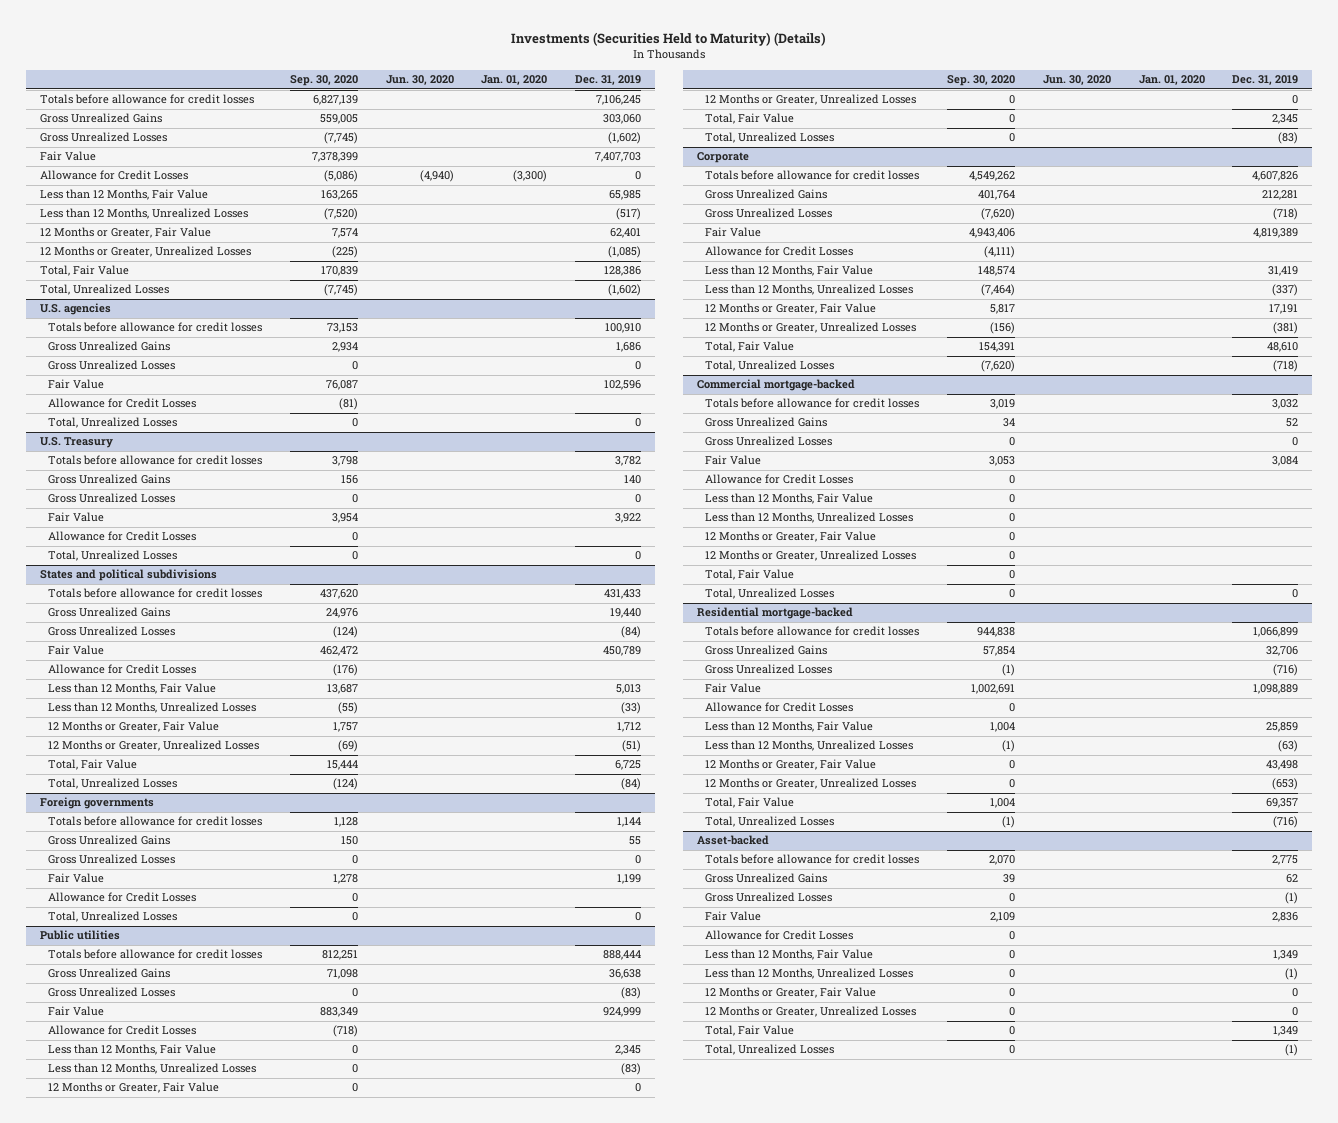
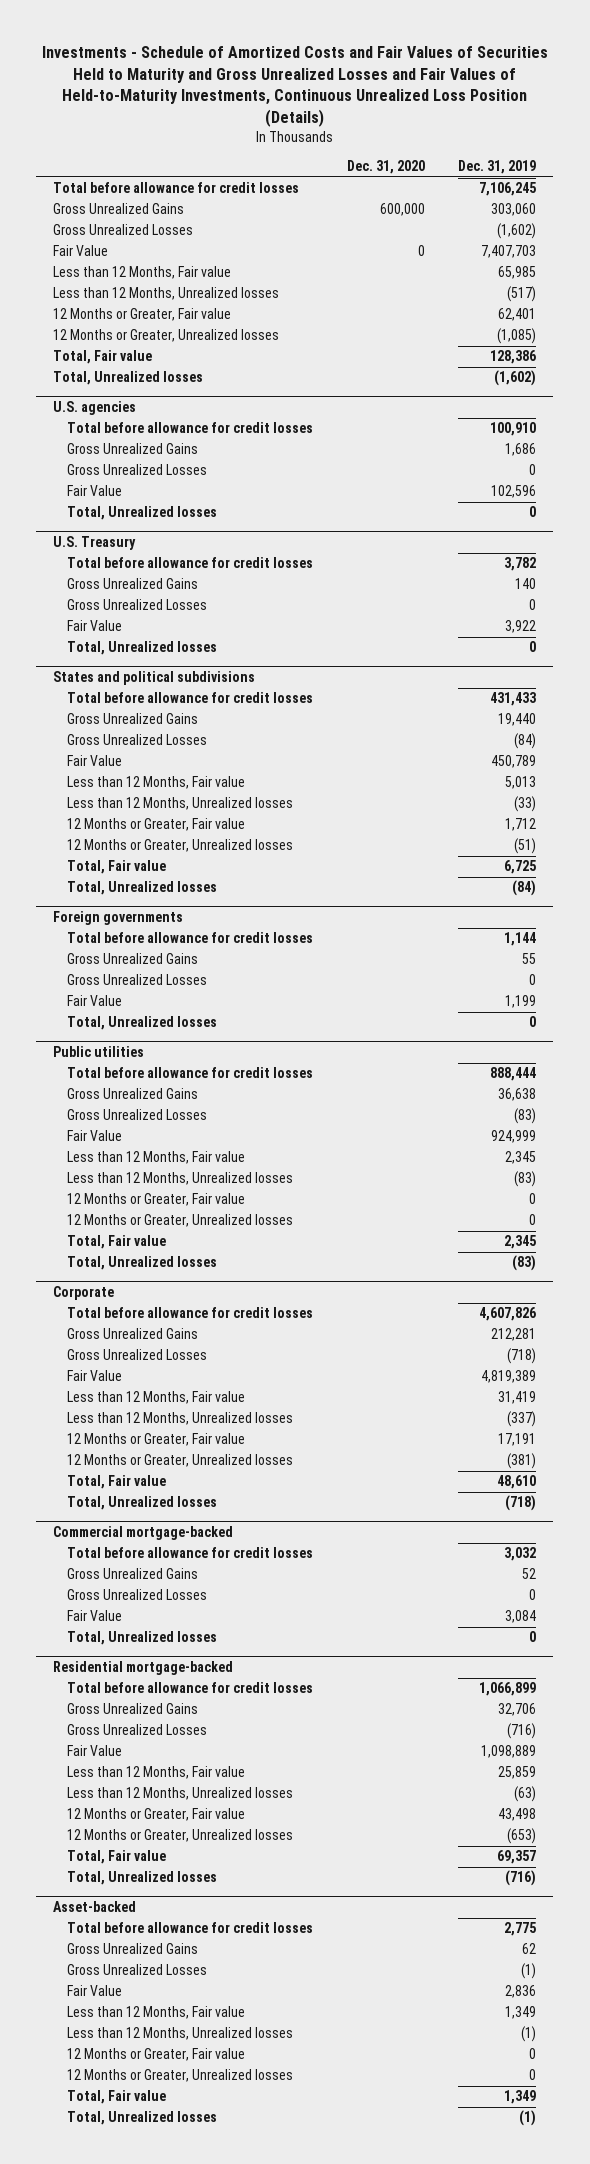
- Investments (Securities Held to Maturity) (Details)
+ Investments - Schedule of Amortized Costs and Fair Values of Securities Held to Maturity and Gross Unrealized Losses and Fair Values of Held-to-Maturity Investments, Continuous Unrealized Loss Position (Details)
- | Sep. 30, 2020 | Jun. 30, 2020 | Jan. 01, 2020 | Dec. 31, 2019
+ | Dec. 31, 2020 | Dec. 31, 2019
- Totals before allowance for credit losses | 6,827,139 | | | 7,106,245
+ Total before allowance for credit losses | | 7,106,245
- Allowance for Credit Losses | (5,086) | (4,940) | (3,300) | 0
- Less than 12 Months, Fair Value | 163,265 | | | 65,985
- Less than 12 Months, Unrealized Losses | (7,520) | | | (517)
- 12 Months or Greater, Fair Value | 7,574 | | | 62,401
- 12 Months or Greater, Unrealized Losses | (225) | | | (1,085)
- Total, Fair Value | 170,839 | | | 128,386
- Total, Unrealized Losses | (7,745) | | | (1,602)
+ Less than 12 Months, Fair value | | 65,985
+ Less than 12 Months, Unrealized losses | | (517)
+ 12 Months or Greater, Fair value | | 62,401
+ 12 Months or Greater, Unrealized losses | | (1,085)
+ Total, Fair value | | 128,386
+ Total, Unrealized losses | | (1,602)
@ U.S. agencies
- Totals before allowance for credit losses | 73,153 | | | 100,910
+ Total before allowance for credit losses | | 100,910
- Allowance for Credit Losses | (81) | | |
- Total, Unrealized Losses | 0 | | | 0
+ Total, Unrealized losses | | 0
@ U.S. Treasury
- Totals before allowance for credit losses | 3,798 | | | 3,782
+ Total before allowance for credit losses | | 3,782
- Allowance for Credit Losses | 0 | | |
- Total, Unrealized Losses | 0 | | | 0
+ Total, Unrealized losses | | 0
@ States and political subdivisions
- Totals before allowance for credit losses | 437,620 | | | 431,433
+ Total before allowance for credit losses | | 431,433
- Allowance for Credit Losses | (176) | | |
- Less than 12 Months, Fair Value | 13,687 | | | 5,013
- Less than 12 Months, Unrealized Losses | (55) | | | (33)
- 12 Months or Greater, Fair Value | 1,757 | | | 1,712
- 12 Months or Greater, Unrealized Losses | (69) | | | (51)
- Total, Fair Value | 15,444 | | | 6,725
- Total, Unrealized Losses | (124) | | | (84)
+ Less than 12 Months, Fair value | | 5,013
+ Less than 12 Months, Unrealized losses | | (33)
+ 12 Months or Greater, Fair value | | 1,712
+ 12 Months or Greater, Unrealized losses | | (51)
+ Total, Fair value | | 6,725
+ Total, Unrealized losses | | (84)
@ Foreign governments
- Totals before allowance for credit losses | 1,128 | | | 1,144
+ Total before allowance for credit losses | | 1,144
- Allowance for Credit Losses | 0 | | |
- Total, Unrealized Losses | 0 | | | 0
+ Total, Unrealized losses | | 0
@ Public utilities
- Totals before allowance for credit losses | 812,251 | | | 888,444
+ Total before allowance for credit losses | | 888,444
- Allowance for Credit Losses | (718) | | |
- Less than 12 Months, Fair Value | 0 | | | 2,345
- Less than 12 Months, Unrealized Losses | 0 | | | (83)
- 12 Months or Greater, Fair Value | 0 | | | 0
- 12 Months or Greater, Unrealized Losses | 0 | | | 0
- Total, Fair Value | 0 | | | 2,345
- Total, Unrealized Losses | 0 | | | (83)
+ Less than 12 Months, Fair value | | 2,345
+ Less than 12 Months, Unrealized losses | | (83)
+ 12 Months or Greater, Fair value | | 0
+ 12 Months or Greater, Unrealized losses | | 0
+ Total, Fair value | | 2,345
+ Total, Unrealized losses | | (83)
@ Corporate
- Totals before allowance for credit losses | 4,549,262 | | | 4,607,826
+ Total before allowance for credit losses | | 4,607,826
- Allowance for Credit Losses | (4,111) | | |
- Less than 12 Months, Fair Value | 148,574 | | | 31,419
- Less than 12 Months, Unrealized Losses | (7,464) | | | (337)
- 12 Months or Greater, Fair Value | 5,817 | | | 17,191
- 12 Months or Greater, Unrealized Losses | (156) | | | (381)
- Total, Fair Value | 154,391 | | | 48,610
- Total, Unrealized Losses | (7,620) | | | (718)
+ Less than 12 Months, Fair value | | 31,419
+ Less than 12 Months, Unrealized losses | | (337)
+ 12 Months or Greater, Fair value | | 17,191
+ 12 Months or Greater, Unrealized losses | | (381)
+ Total, Fair value | | 48,610
+ Total, Unrealized losses | | (718)
@ Commercial mortgage-backed
- Totals before allowance for credit losses | 3,019 | | | 3,032
+ Total before allowance for credit losses | | 3,032
- Allowance for Credit Losses | 0 | | |
- Less than 12 Months, Fair Value | 0 | | |
- Less than 12 Months, Unrealized Losses | 0 | | |
- 12 Months or Greater, Fair Value | 0 | | |
- 12 Months or Greater, Unrealized Losses | 0 | | |
- Total, Fair Value | 0 | | |
- Total, Unrealized Losses | 0 | | | 0
+ Total, Unrealized losses | | 0
@ Residential mortgage-backed
- Totals before allowance for credit losses | 944,838 | | | 1,066,899
+ Total before allowance for credit losses | | 1,066,899
- Allowance for Credit Losses | 0 | | |
- Less than 12 Months, Fair Value | 1,004 | | | 25,859
- Less than 12 Months, Unrealized Losses | (1) | | | (63)
- 12 Months or Greater, Fair Value | 0 | | | 43,498
- 12 Months or Greater, Unrealized Losses | 0 | | | (653)
- Total, Fair Value | 1,004 | | | 69,357
- Total, Unrealized Losses | (1) | | | (716)
+ Less than 12 Months, Fair value | | 25,859
+ Less than 12 Months, Unrealized losses | | (63)
+ 12 Months or Greater, Fair value | | 43,498
+ 12 Months or Greater, Unrealized losses | | (653)
+ Total, Fair value | | 69,357
+ Total, Unrealized losses | | (716)
@ Asset-backed
- Totals before allowance for credit losses | 2,070 | | | 2,775
+ Total before allowance for credit losses | | 2,775
- Allowance for Credit Losses | 0 | | |
- Less than 12 Months, Fair Value | 0 | | | 1,349
- Less than 12 Months, Unrealized Losses | 0 | | | (1)
- 12 Months or Greater, Fair Value | 0 | | | 0
- 12 Months or Greater, Unrealized Losses | 0 | | | 0
- Total, Fair Value | 0 | | | 1,349
- Total, Unrealized Losses | 0 | | | (1)
+ Less than 12 Months, Fair value | | 1,349
+ Less than 12 Months, Unrealized losses | | (1)
+ 12 Months or Greater, Fair value | | 0
+ 12 Months or Greater, Unrealized losses | | 0
+ Total, Fair value | | 1,349
+ Total, Unrealized losses | | (1)

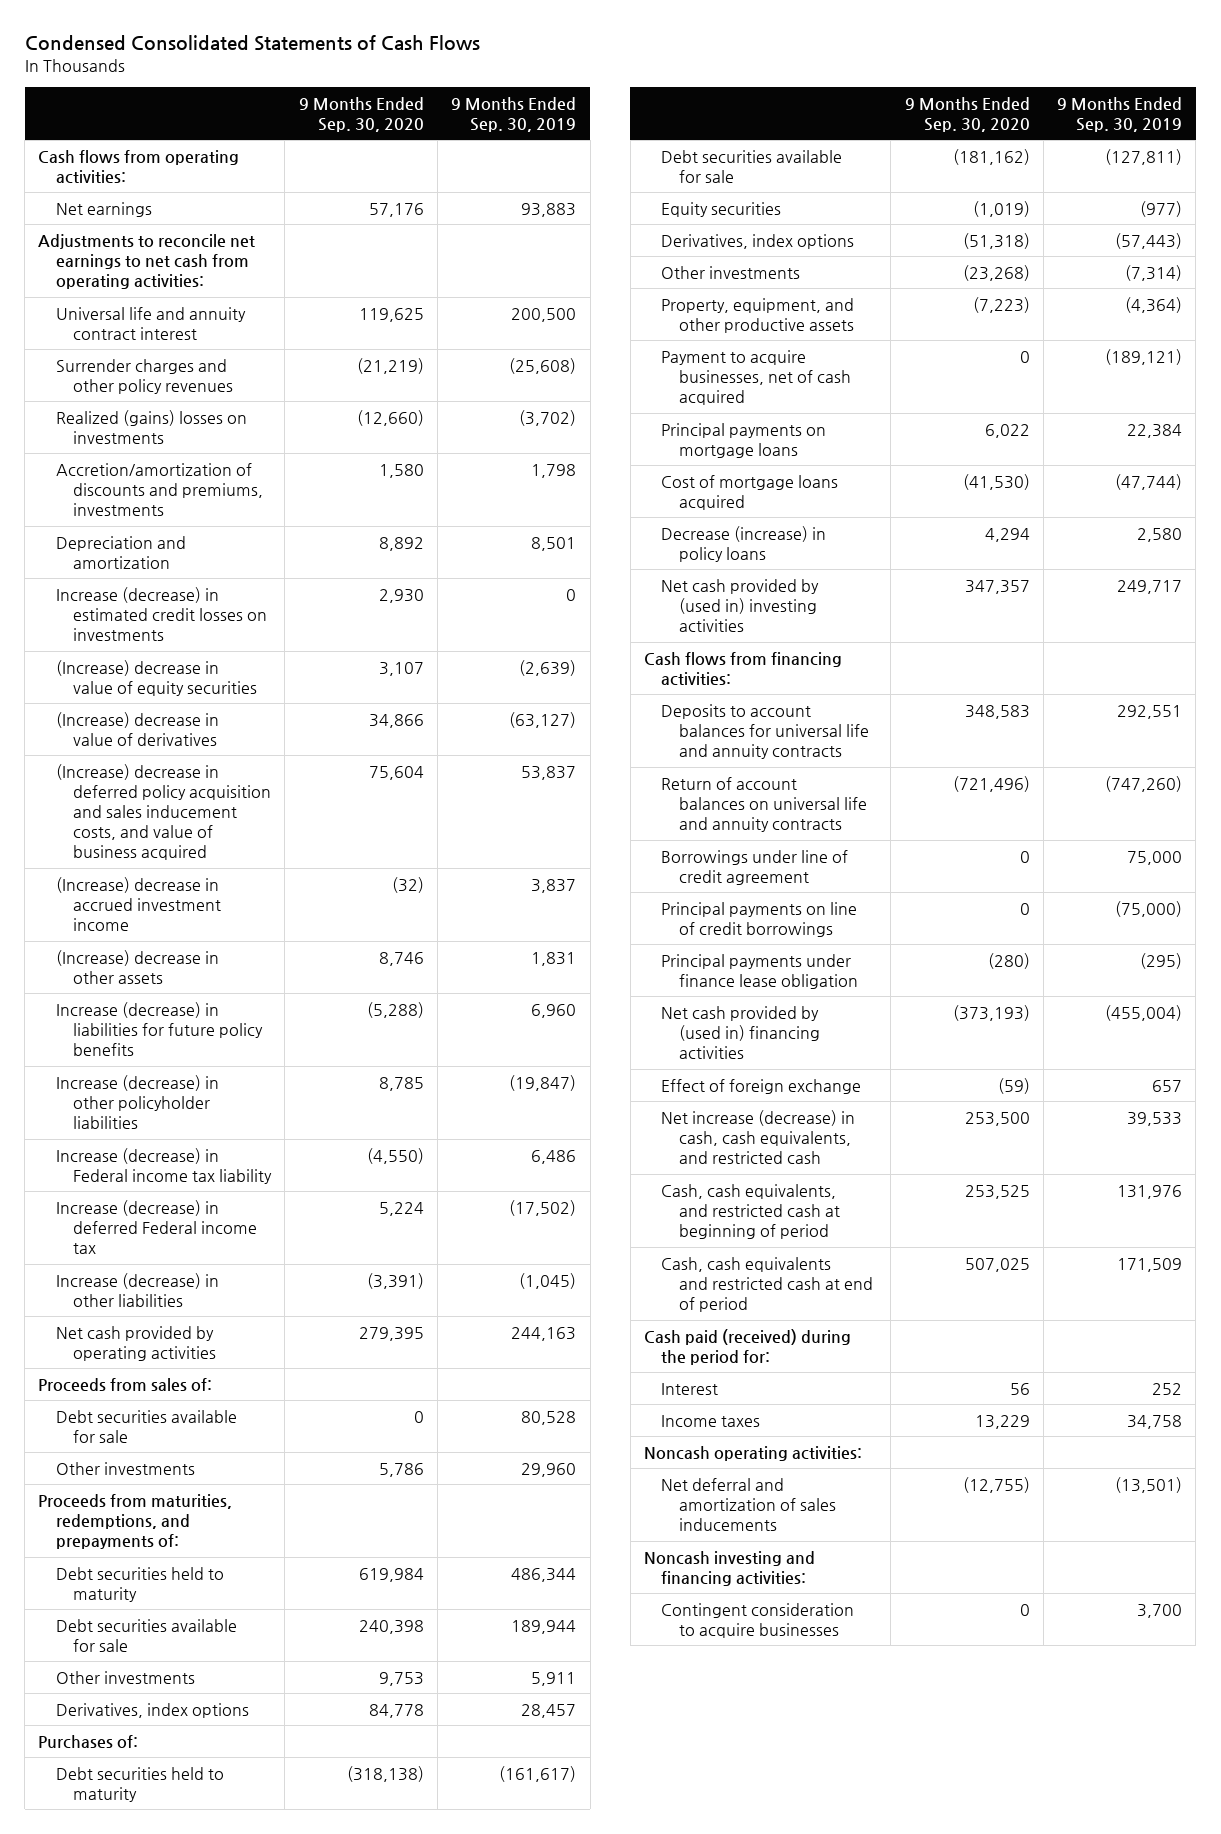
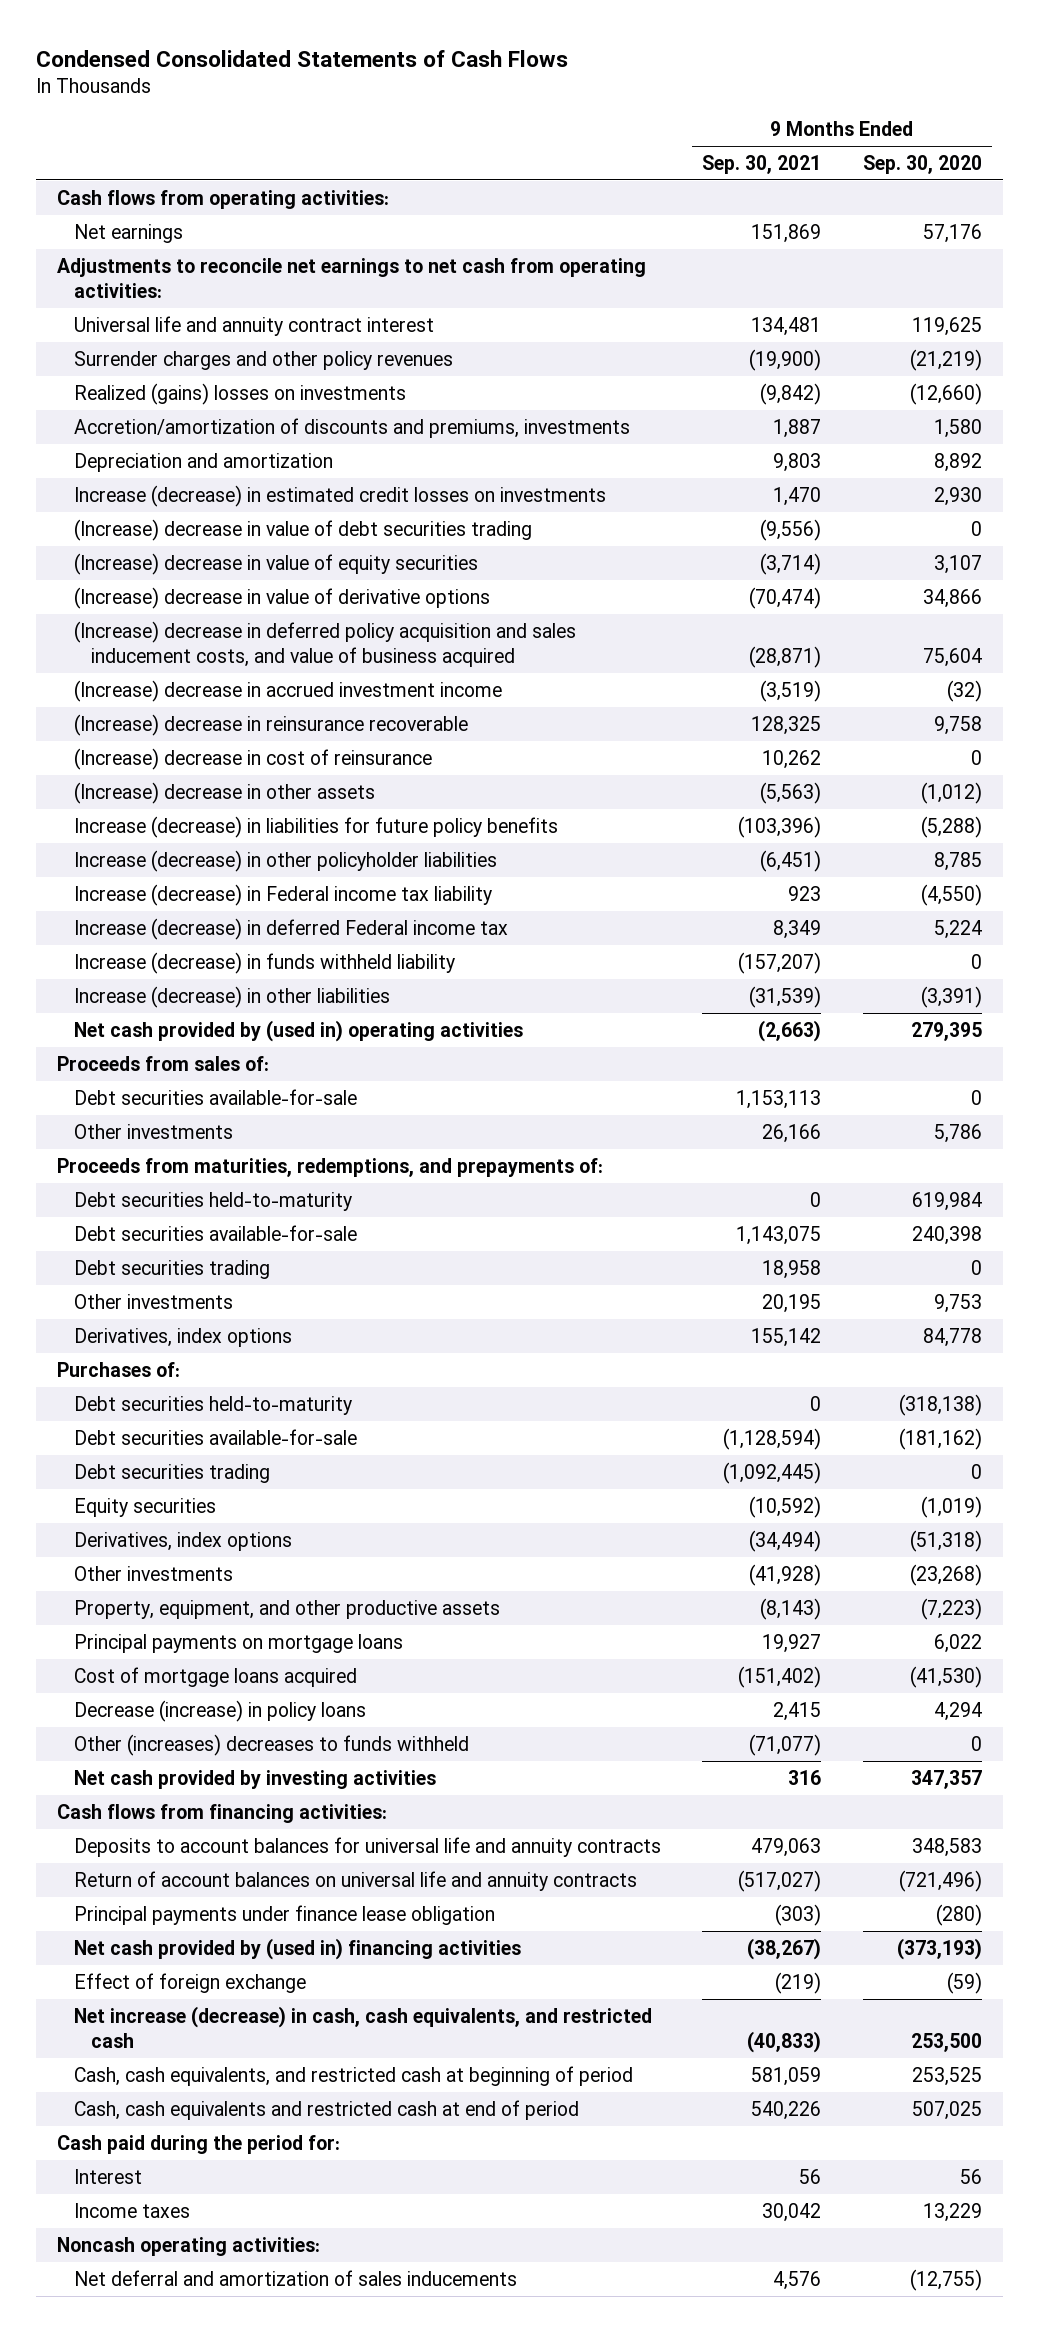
- | 9 Months Ended Sep. 30, 2020 | 9 Months Ended Sep. 30, 2019
+ | 9 Months Ended Sep. 30, 2021 | 9 Months Ended Sep. 30, 2020
+ (Increase) decrease in value of debt securities trading | (9,556) | 0
- (Increase) decrease in value of derivatives | 34,866 | (63,127)
+ (Increase) decrease in value of derivative options | (70,474) | 34,866
- (Increase) decrease in other assets | 8,746 | 1,831
+ (Increase) decrease in reinsurance recoverable | 128,325 | 9,758
+ (Increase) decrease in cost of reinsurance | 10,262 | 0
+ (Increase) decrease in other assets | (5,563) | (1,012)
+ Increase (decrease) in funds withheld liability | (157,207) | 0
- Net cash provided by operating activities | 279,395 | 244,163
+ Net cash provided by (used in) operating activities | (2,663) | 279,395
- Debt securities available for sale | 0 | 80,528
+ Debt securities available-for-sale | 1,153,113 | 0
- Debt securities held to maturity | 619,984 | 486,344
- Debt securities available for sale | 240,398 | 189,944
+ Debt securities held-to-maturity | 0 | 619,984
+ Debt securities available-for-sale | 1,143,075 | 240,398
+ Debt securities trading | 18,958 | 0
- Debt securities held to maturity | (318,138) | (161,617)
- Debt securities available for sale | (181,162) | (127,811)
+ Debt securities held-to-maturity | 0 | (318,138)
+ Debt securities available-for-sale | (1,128,594) | (181,162)
+ Debt securities trading | (1,092,445) | 0
- Payment to acquire businesses, net of cash acquired | 0 | (189,121)
- Net cash provided by (used in) investing activities | 347,357 | 249,717
+ Other (increases) decreases to funds withheld | (71,077) | 0
+ Net cash provided by investing activities | 316 | 347,357
- Borrowings under line of credit agreement | 0 | 75,000
- Principal payments on line of credit borrowings | 0 | (75,000)
- Cash paid (received) during the period for:
+ Cash paid during the period for:
- Noncash investing and financing activities:
- Contingent consideration to acquire businesses | 0 | 3,700

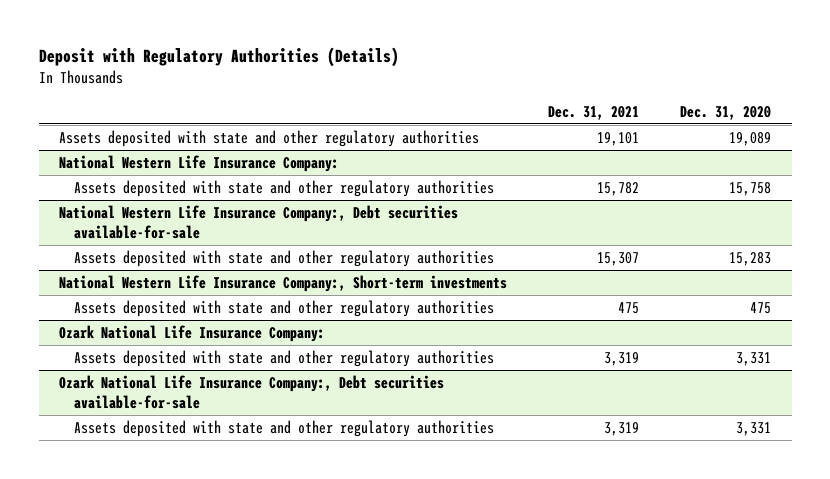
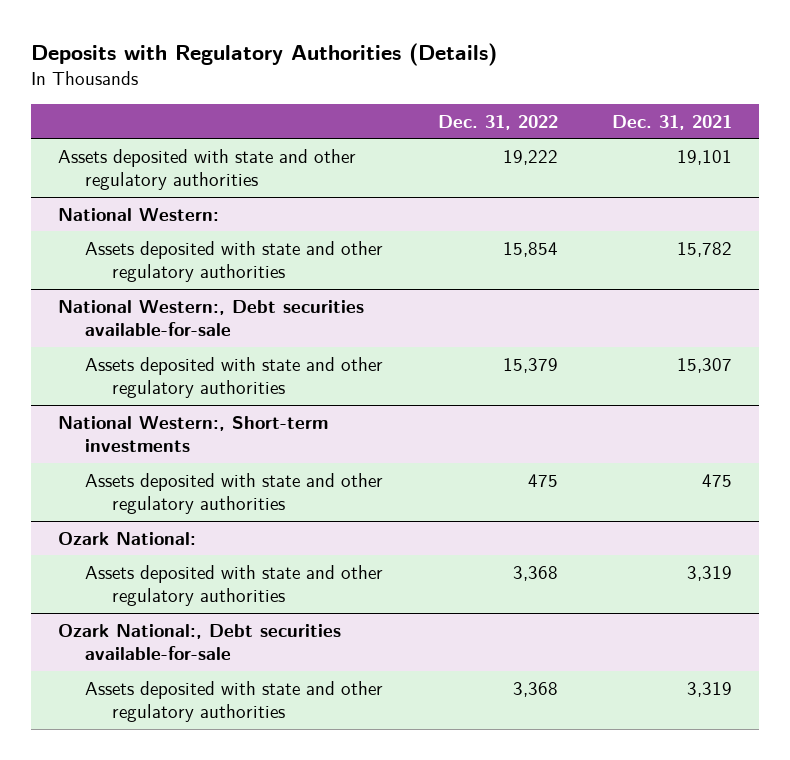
- Deposit with Regulatory Authorities (Details)
+ Deposits with Regulatory Authorities (Details)
- | Dec. 31, 2021 | Dec. 31, 2020
+ | Dec. 31, 2022 | Dec. 31, 2021
- National Western Life Insurance Company:
+ National Western:
- National Western Life Insurance Company:, Debt securities available-for-sale
+ National Western:, Debt securities available-for-sale
- National Western Life Insurance Company:, Short-term investments
+ National Western:, Short-term investments
- Ozark National Life Insurance Company:
+ Ozark National:
- Ozark National Life Insurance Company:, Debt securities available-for-sale
+ Ozark National:, Debt securities available-for-sale

